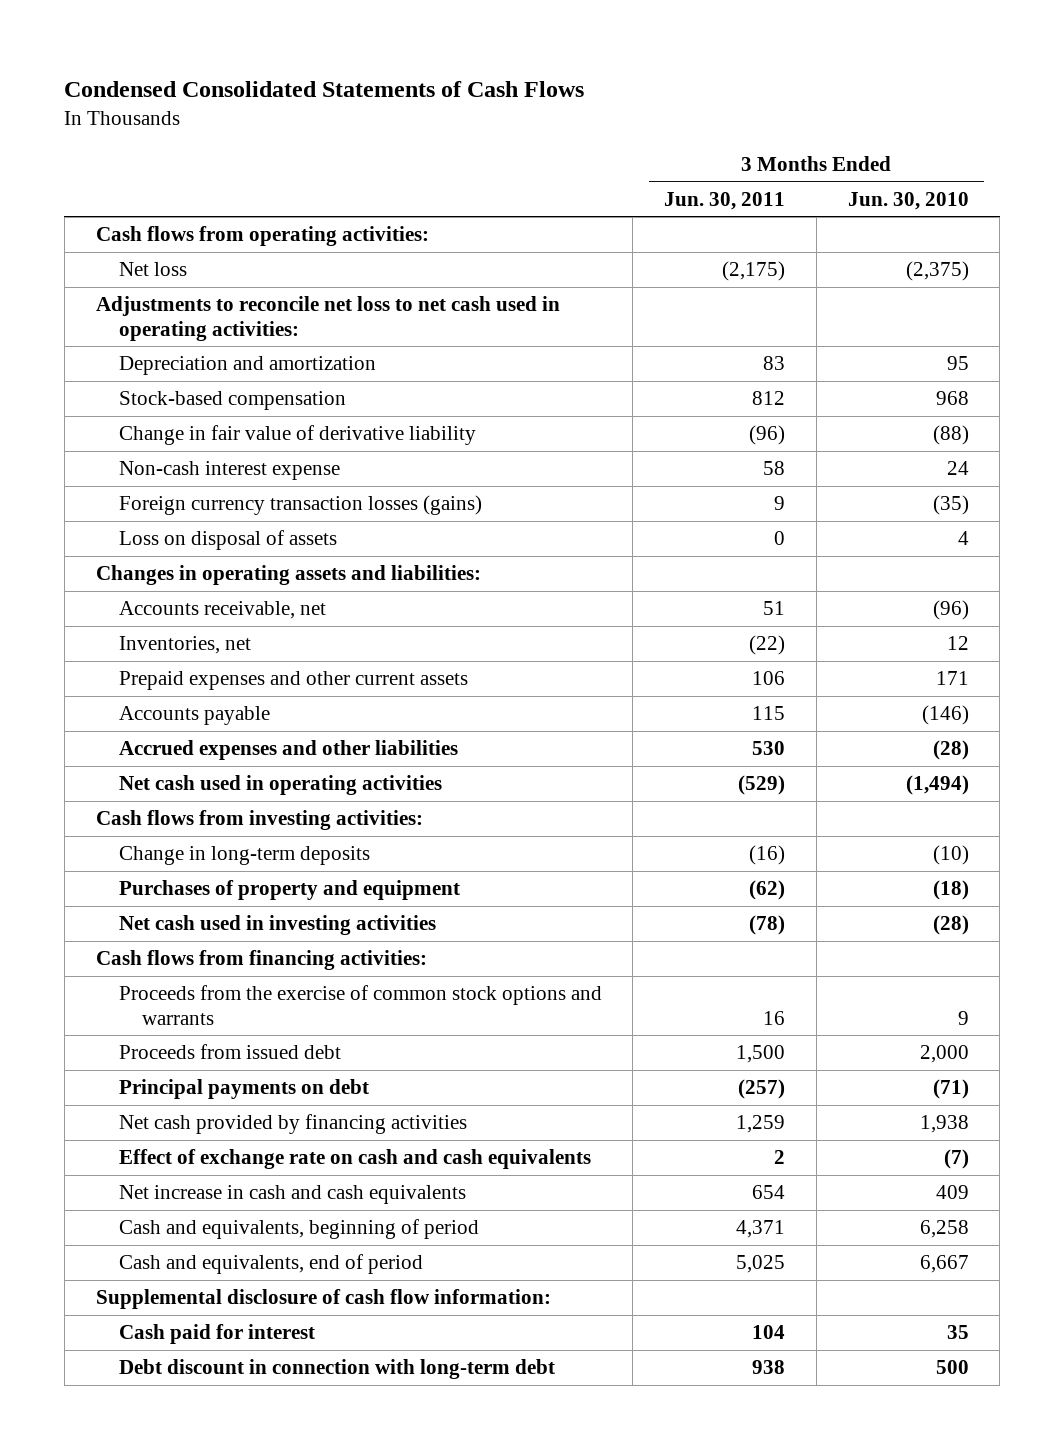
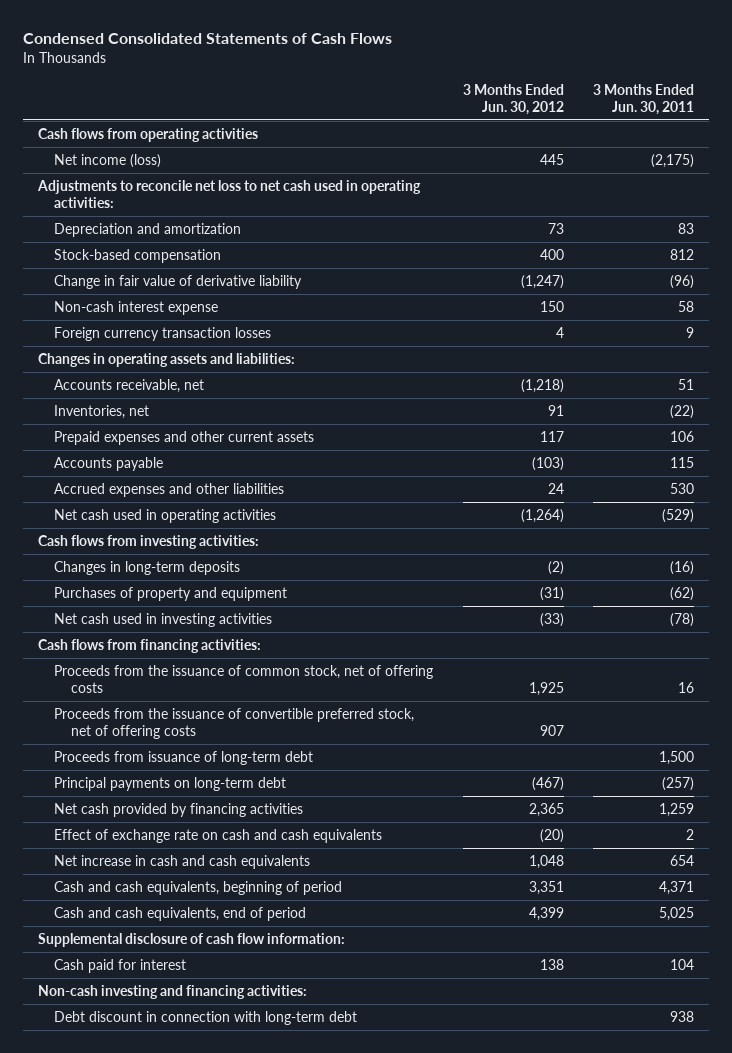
- | 3 Months Ended Jun. 30, 2011 | 3 Months Ended Jun. 30, 2010
+ | 3 Months Ended Jun. 30, 2012 | 3 Months Ended Jun. 30, 2011
- Cash flows from operating activities:
- Net loss | (2,175) | (2,375)
+ Cash flows from operating activities
+ Net income (loss) | 445 | (2,175)
- Foreign currency transaction losses (gains) | 9 | (35)
- Loss on disposal of assets | 0 | 4
+ Foreign currency transaction losses | 4 | 9
- Change in long-term deposits | (16) | (10)
+ Changes in long-term deposits | (2) | (16)
- Proceeds from the exercise of common stock options and warrants | 16 | 9
- Proceeds from issued debt | 1,500 | 2,000
- Principal payments on debt | (257) | (71)
+ Proceeds from the issuance of common stock, net of offering costs | 1,925 | 16
+ Proceeds from the issuance of convertible preferred stock, net of offering costs | 907 |
+ Proceeds from issuance of long-term debt | | 1,500
+ Principal payments on long-term debt | (467) | (257)
- Cash and equivalents, beginning of period | 4,371 | 6,258
- Cash and equivalents, end of period | 5,025 | 6,667
+ Cash and cash equivalents, beginning of period | 3,351 | 4,371
+ Cash and cash equivalents, end of period | 4,399 | 5,025
+ Non-cash investing and financing activities:

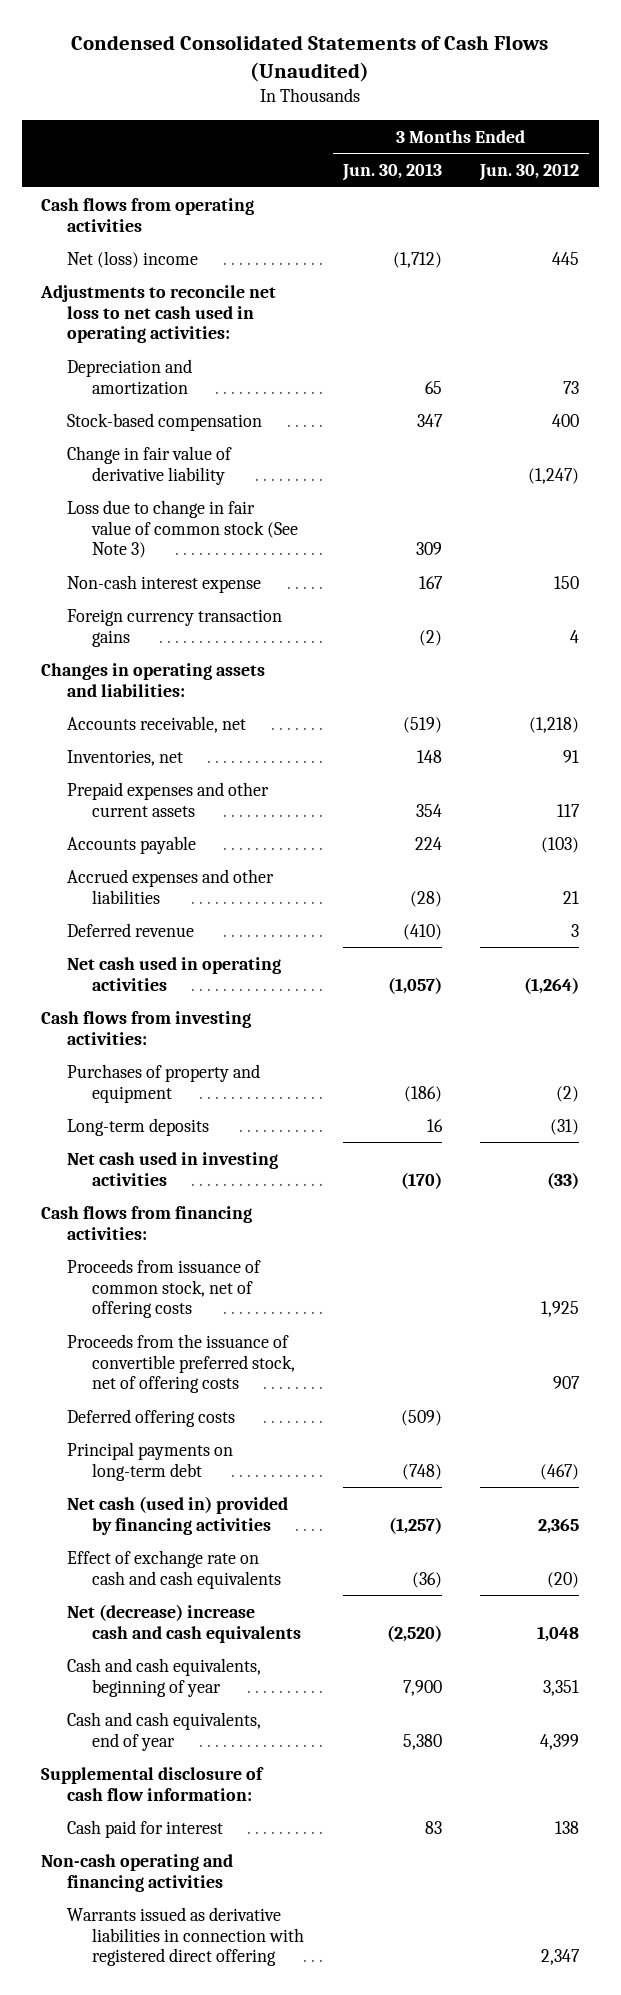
- Condensed Consolidated Statements of Cash Flows
+ Condensed Consolidated Statements of Cash Flows (Unaudited)
- | 3 Months Ended Jun. 30, 2012 | 3 Months Ended Jun. 30, 2011
+ | 3 Months Ended Jun. 30, 2013 | 3 Months Ended Jun. 30, 2012
- Net income (loss) | 445 | (2,175)
+ Net (loss) income | (1,712) | 445
+ Loss due to change in fair value of common stock (See Note 3) | 309 |
- Foreign currency transaction losses | 4 | 9
+ Foreign currency transaction gains | (2) | 4
- Accrued expenses and other liabilities | 24 | 530
+ Accrued expenses and other liabilities | (28) | 21
+ Deferred revenue | (410) | 3
- Changes in long-term deposits | (2) | (16)
- Purchases of property and equipment | (31) | (62)
+ Purchases of property and equipment | (186) | (2)
+ Long-term deposits | 16 | (31)
- Proceeds from the issuance of common stock, net of offering costs | 1,925 | 16
+ Proceeds from issuance of common stock, net of offering costs | | 1,925
- Proceeds from issuance of long-term debt | | 1,500
+ Deferred offering costs | (509) |
- Net cash provided by financing activities | 2,365 | 1,259
+ Net cash (used in) provided by financing activities | (1,257) | 2,365
- Net increase in cash and cash equivalents | 1,048 | 654
- Cash and cash equivalents, beginning of period | 3,351 | 4,371
- Cash and cash equivalents, end of period | 4,399 | 5,025
+ Net (decrease) increase cash and cash equivalents | (2,520) | 1,048
+ Cash and cash equivalents, beginning of year | 7,900 | 3,351
+ Cash and cash equivalents, end of year | 5,380 | 4,399
- Non-cash investing and financing activities:
- Debt discount in connection with long-term debt | | 938
+ Non-cash operating and financing activities
+ Warrants issued as derivative liabilities in connection with registered direct offering | | 2,347

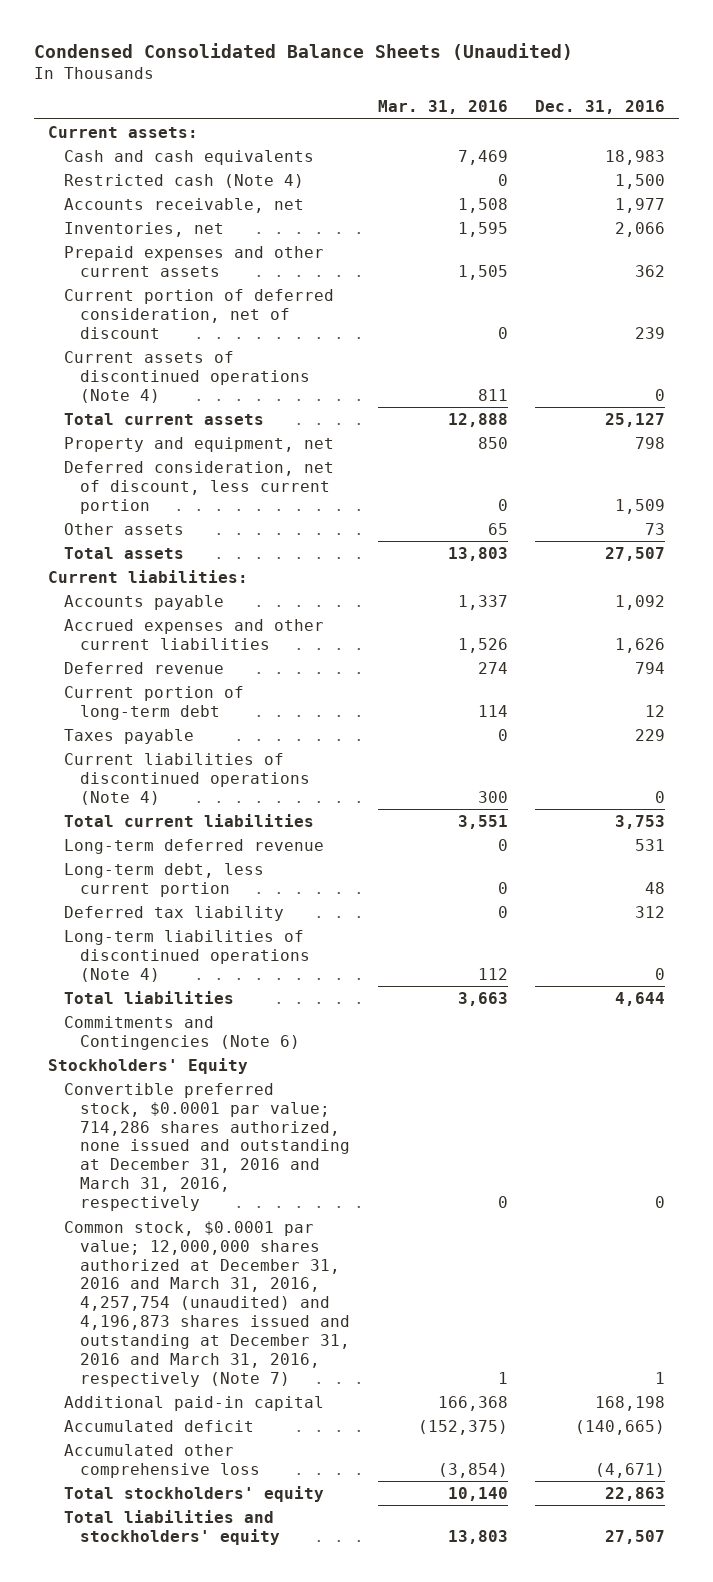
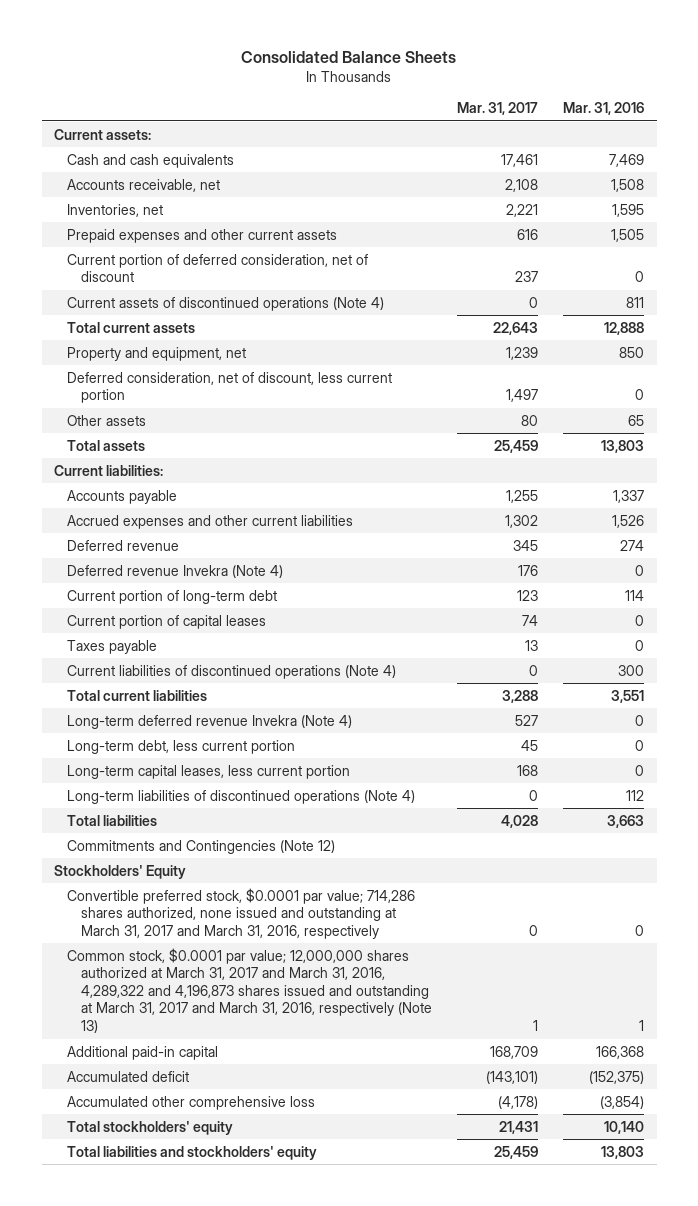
- Condensed Consolidated Balance Sheets (Unaudited)
+ Consolidated Balance Sheets
- | Mar. 31, 2016 | Dec. 31, 2016
+ | Mar. 31, 2017 | Mar. 31, 2016
- Restricted cash (Note 4) | 0 | 1,500
+ Deferred revenue Invekra (Note 4) | 176 | 0
+ Current portion of capital leases | 74 | 0
- Long-term deferred revenue | 0 | 531
+ Long-term deferred revenue Invekra (Note 4) | 527 | 0
- Deferred tax liability | 0 | 312
+ Long-term capital leases, less current portion | 168 | 0
- Commitments and Contingencies (Note 6)
+ Commitments and Contingencies (Note 12)
- Convertible preferred stock, $0.0001 par value; 714,286 shares authorized, none issued and outstanding at December 31, 2016 and March 31, 2016, respectively | 0 | 0
- Common stock, $0.0001 par value; 12,000,000 shares authorized at December 31, 2016 and March 31, 2016, 4,257,754 (unaudited) and 4,196,873 shares issued and outstanding at December 31, 2016 and March 31, 2016, respectively (Note 7) | 1 | 1
+ Convertible preferred stock, $0.0001 par value; 714,286 shares authorized, none issued and outstanding at March 31, 2017 and March 31, 2016, respectively | 0 | 0
+ Common stock, $0.0001 par value; 12,000,000 shares authorized at March 31, 2017 and March 31, 2016, 4,289,322 and 4,196,873 shares issued and outstanding at March 31, 2017 and March 31, 2016, respectively (Note 13) | 1 | 1

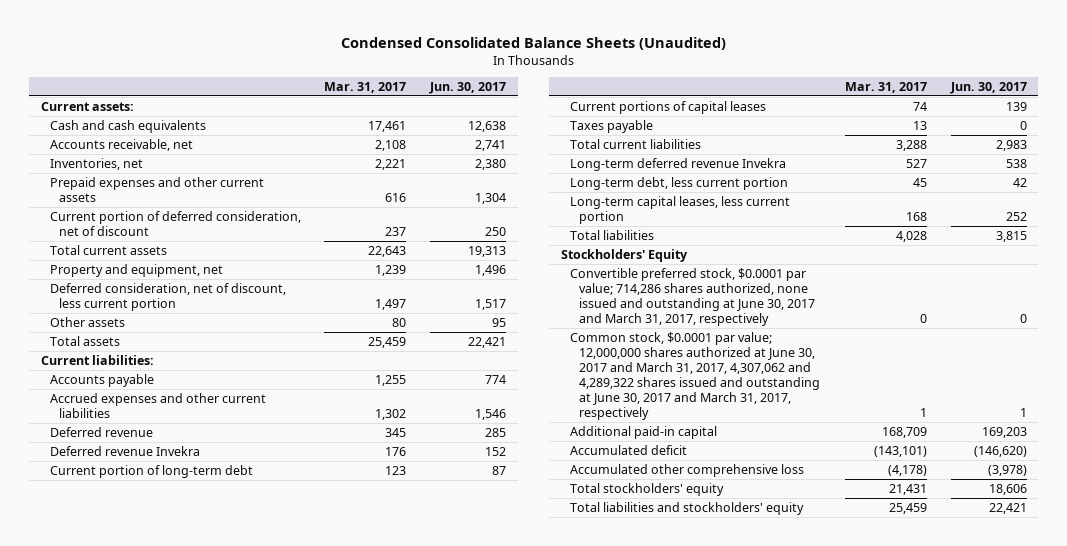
- Consolidated Balance Sheets
+ Condensed Consolidated Balance Sheets (Unaudited)
- | Mar. 31, 2017 | Mar. 31, 2016
+ | Mar. 31, 2017 | Jun. 30, 2017
- Current assets of discontinued operations (Note 4) | 0 | 811
- Deferred revenue Invekra (Note 4) | 176 | 0
+ Deferred revenue Invekra | 176 | 152
- Current portion of capital leases | 74 | 0
+ Current portions of capital leases | 74 | 139
- Current liabilities of discontinued operations (Note 4) | 0 | 300
- Long-term deferred revenue Invekra (Note 4) | 527 | 0
+ Long-term deferred revenue Invekra | 527 | 538
- Long-term liabilities of discontinued operations (Note 4) | 0 | 112
- Commitments and Contingencies (Note 12)
- Convertible preferred stock, $0.0001 par value; 714,286 shares authorized, none issued and outstanding at March 31, 2017 and March 31, 2016, respectively | 0 | 0
- Common stock, $0.0001 par value; 12,000,000 shares authorized at March 31, 2017 and March 31, 2016, 4,289,322 and 4,196,873 shares issued and outstanding at March 31, 2017 and March 31, 2016, respectively (Note 13) | 1 | 1
+ Convertible preferred stock, $0.0001 par value; 714,286 shares authorized, none issued and outstanding at June 30, 2017 and March 31, 2017, respectively | 0 | 0
+ Common stock, $0.0001 par value; 12,000,000 shares authorized at June 30, 2017 and March 31, 2017, 4,307,062 and 4,289,322 shares issued and outstanding at June 30, 2017 and March 31, 2017, respectively | 1 | 1

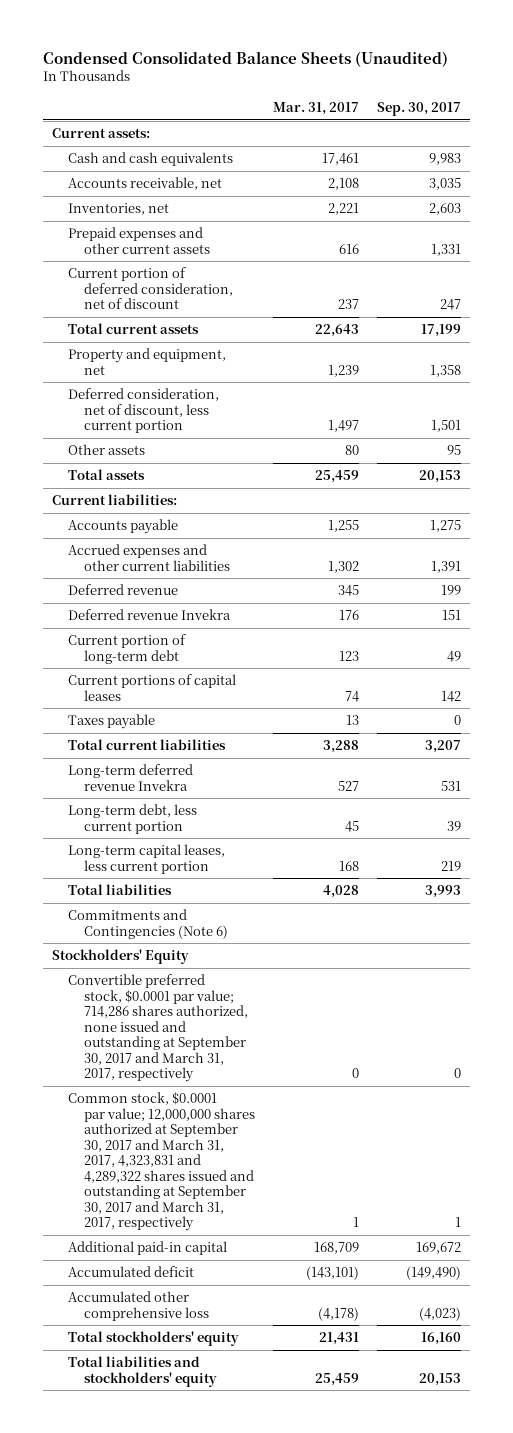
- | Mar. 31, 2017 | Jun. 30, 2017
+ | Mar. 31, 2017 | Sep. 30, 2017
+ Commitments and Contingencies (Note 6)
- Convertible preferred stock, $0.0001 par value; 714,286 shares authorized, none issued and outstanding at June 30, 2017 and March 31, 2017, respectively | 0 | 0
- Common stock, $0.0001 par value; 12,000,000 shares authorized at June 30, 2017 and March 31, 2017, 4,307,062 and 4,289,322 shares issued and outstanding at June 30, 2017 and March 31, 2017, respectively | 1 | 1
+ Convertible preferred stock, $0.0001 par value; 714,286 shares authorized, none issued and outstanding at September 30, 2017 and March 31, 2017, respectively | 0 | 0
+ Common stock, $0.0001 par value; 12,000,000 shares authorized at September 30, 2017 and March 31, 2017, 4,323,831 and 4,289,322 shares issued and outstanding at September 30, 2017 and March 31, 2017, respectively | 1 | 1

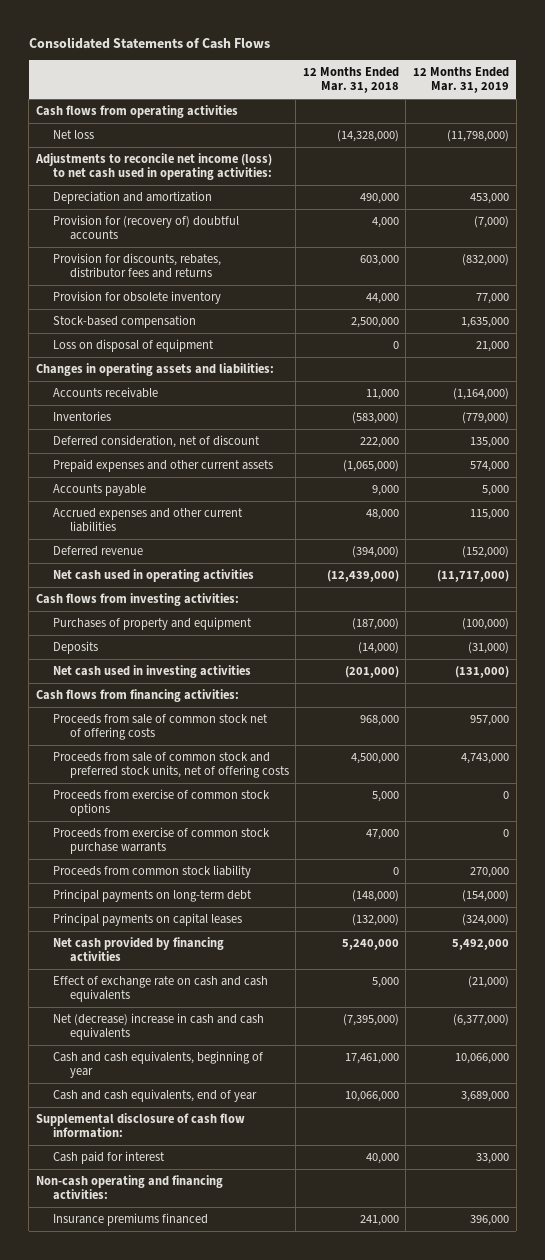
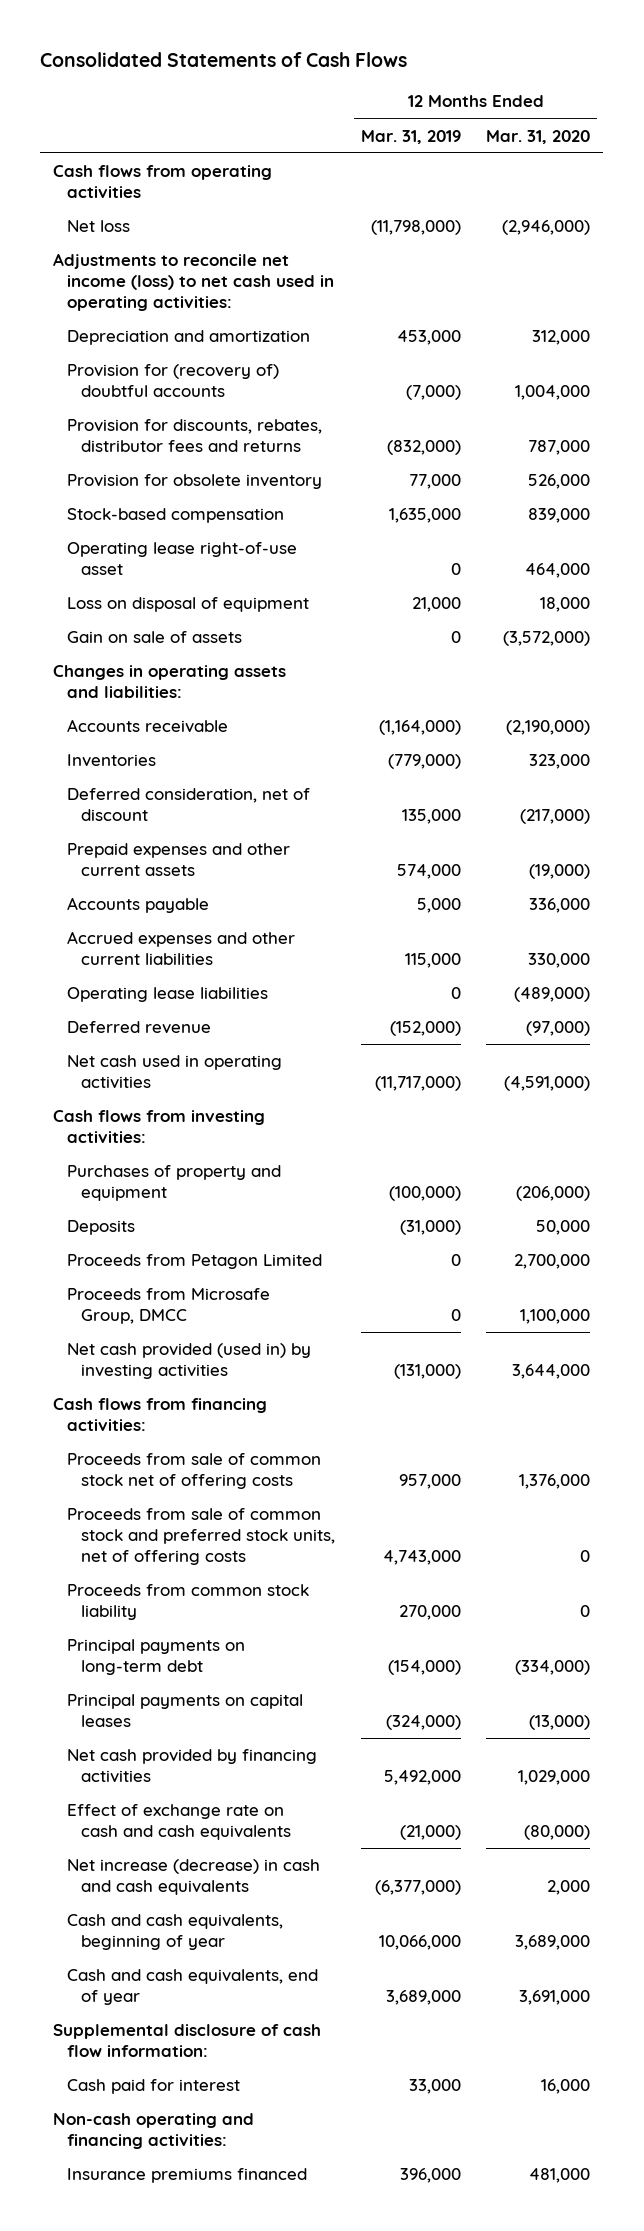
- | 12 Months Ended Mar. 31, 2018 | 12 Months Ended Mar. 31, 2019
+ | 12 Months Ended Mar. 31, 2019 | 12 Months Ended Mar. 31, 2020
+ Operating lease right-of-use asset | 0 | 464,000
+ Gain on sale of assets | 0 | (3,572,000)
+ Operating lease liabilities | 0 | (489,000)
- Net cash used in investing activities | (201,000) | (131,000)
+ Proceeds from Petagon Limited | 0 | 2,700,000
+ Proceeds from Microsafe Group, DMCC | 0 | 1,100,000
+ Net cash provided (used in) by investing activities | (131,000) | 3,644,000
- Proceeds from exercise of common stock options | 5,000 | 0
- Proceeds from exercise of common stock purchase warrants | 47,000 | 0
- Net (decrease) increase in cash and cash equivalents | (7,395,000) | (6,377,000)
+ Net increase (decrease) in cash and cash equivalents | (6,377,000) | 2,000

